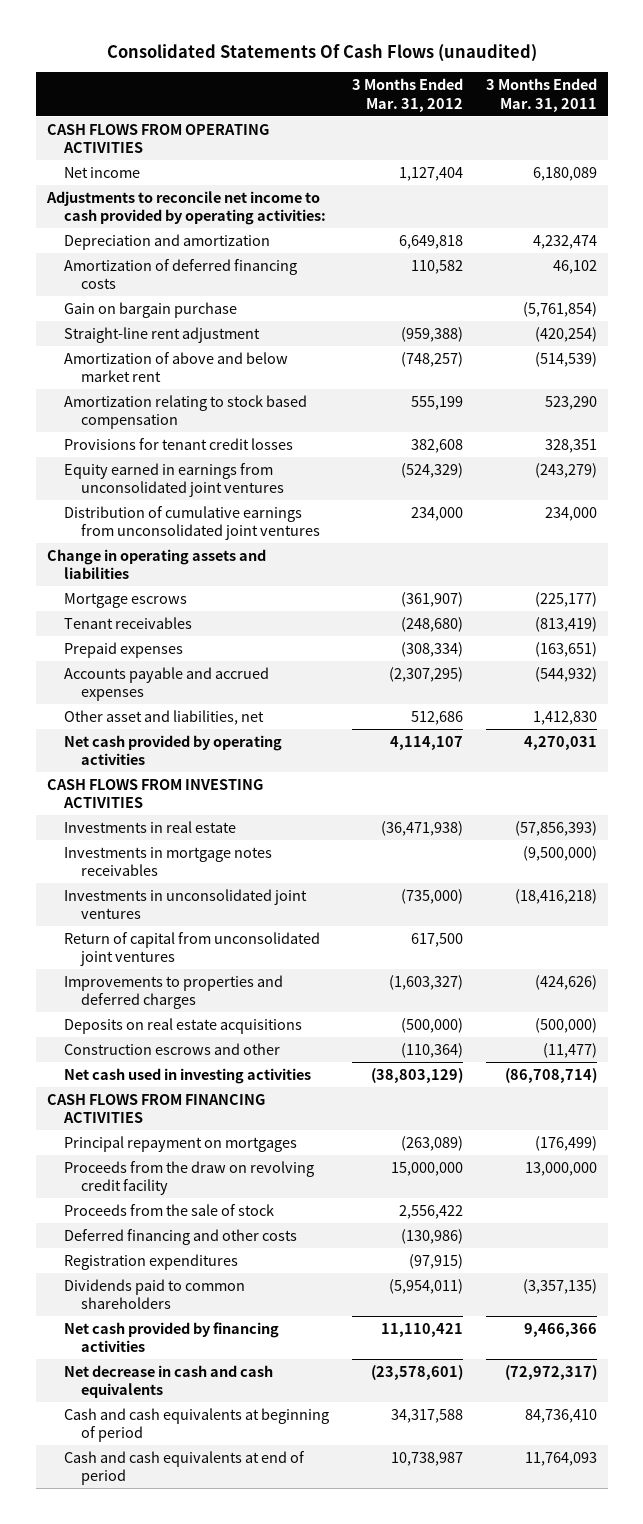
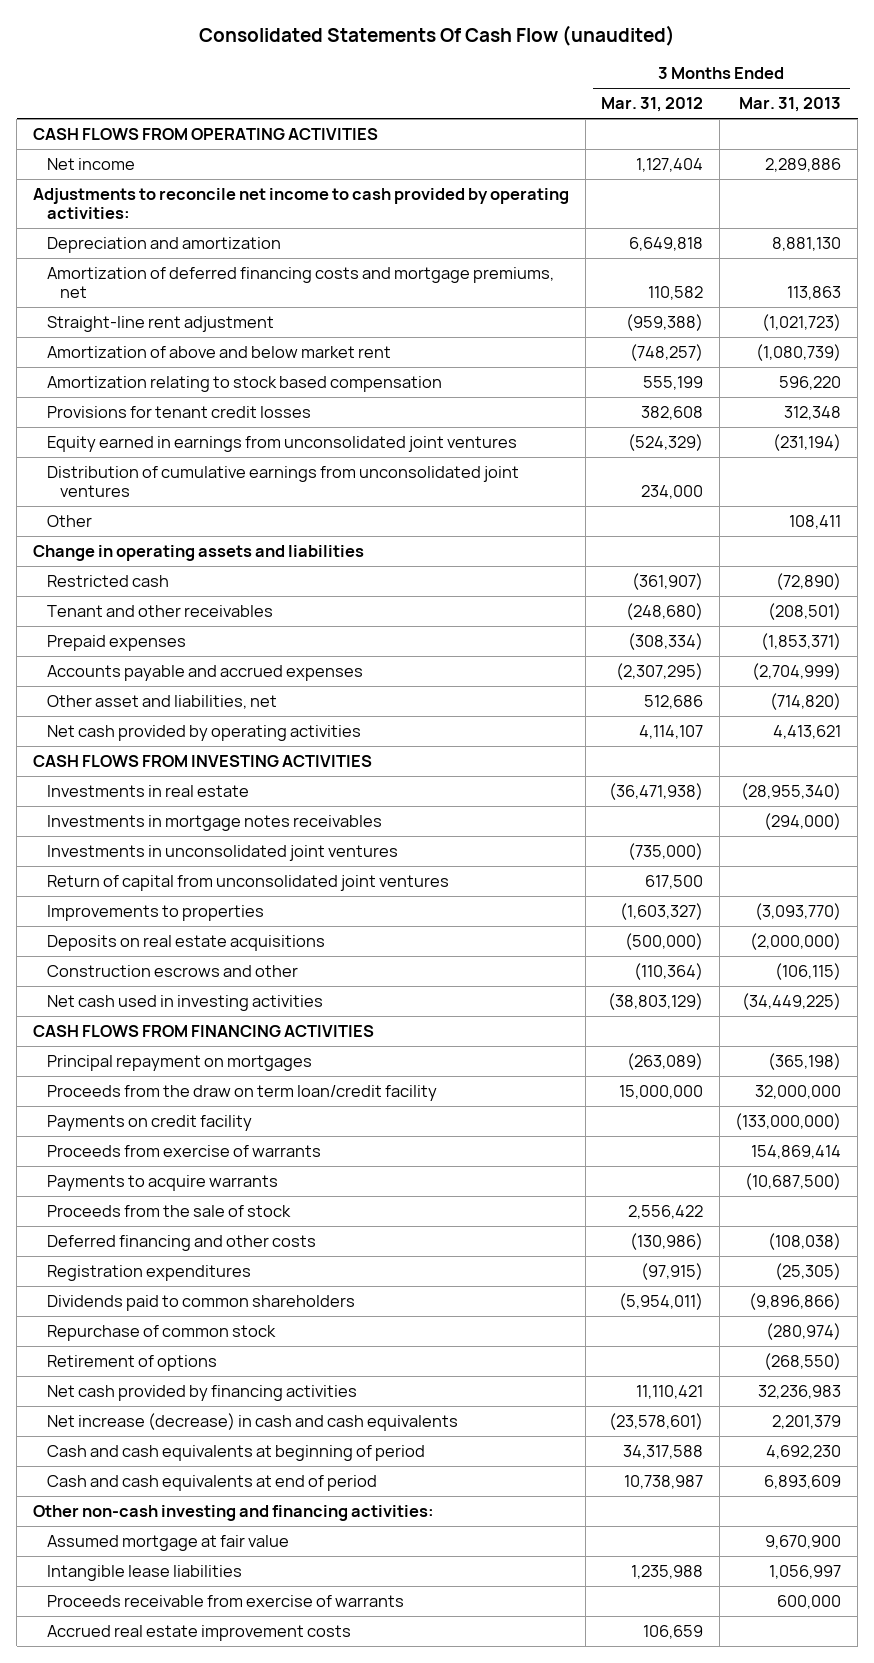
- Consolidated Statements Of Cash Flows (unaudited)
+ Consolidated Statements Of Cash Flow (unaudited)
- | 3 Months Ended Mar. 31, 2012 | 3 Months Ended Mar. 31, 2011
+ | 3 Months Ended Mar. 31, 2012 | 3 Months Ended Mar. 31, 2013
- Amortization of deferred financing costs | 110,582 | 46,102
- Gain on bargain purchase | | (5,761,854)
+ Amortization of deferred financing costs and mortgage premiums, net | 110,582 | 113,863
+ Other | | 108,411
- Mortgage escrows | (361,907) | (225,177)
- Tenant receivables | (248,680) | (813,419)
+ Restricted cash | (361,907) | (72,890)
+ Tenant and other receivables | (248,680) | (208,501)
- Improvements to properties and deferred charges | (1,603,327) | (424,626)
+ Improvements to properties | (1,603,327) | (3,093,770)
- Proceeds from the draw on revolving credit facility | 15,000,000 | 13,000,000
+ Proceeds from the draw on term loan/credit facility | 15,000,000 | 32,000,000
+ Payments on credit facility | | (133,000,000)
+ Proceeds from exercise of warrants | | 154,869,414
+ Payments to acquire warrants | | (10,687,500)
+ Repurchase of common stock | | (280,974)
+ Retirement of options | | (268,550)
- Net decrease in cash and cash equivalents | (23,578,601) | (72,972,317)
+ Net increase (decrease) in cash and cash equivalents | (23,578,601) | 2,201,379
+ Other non-cash investing and financing activities:
+ Assumed mortgage at fair value | | 9,670,900
+ Intangible lease liabilities | 1,235,988 | 1,056,997
+ Proceeds receivable from exercise of warrants | | 600,000
+ Accrued real estate improvement costs | 106,659 |

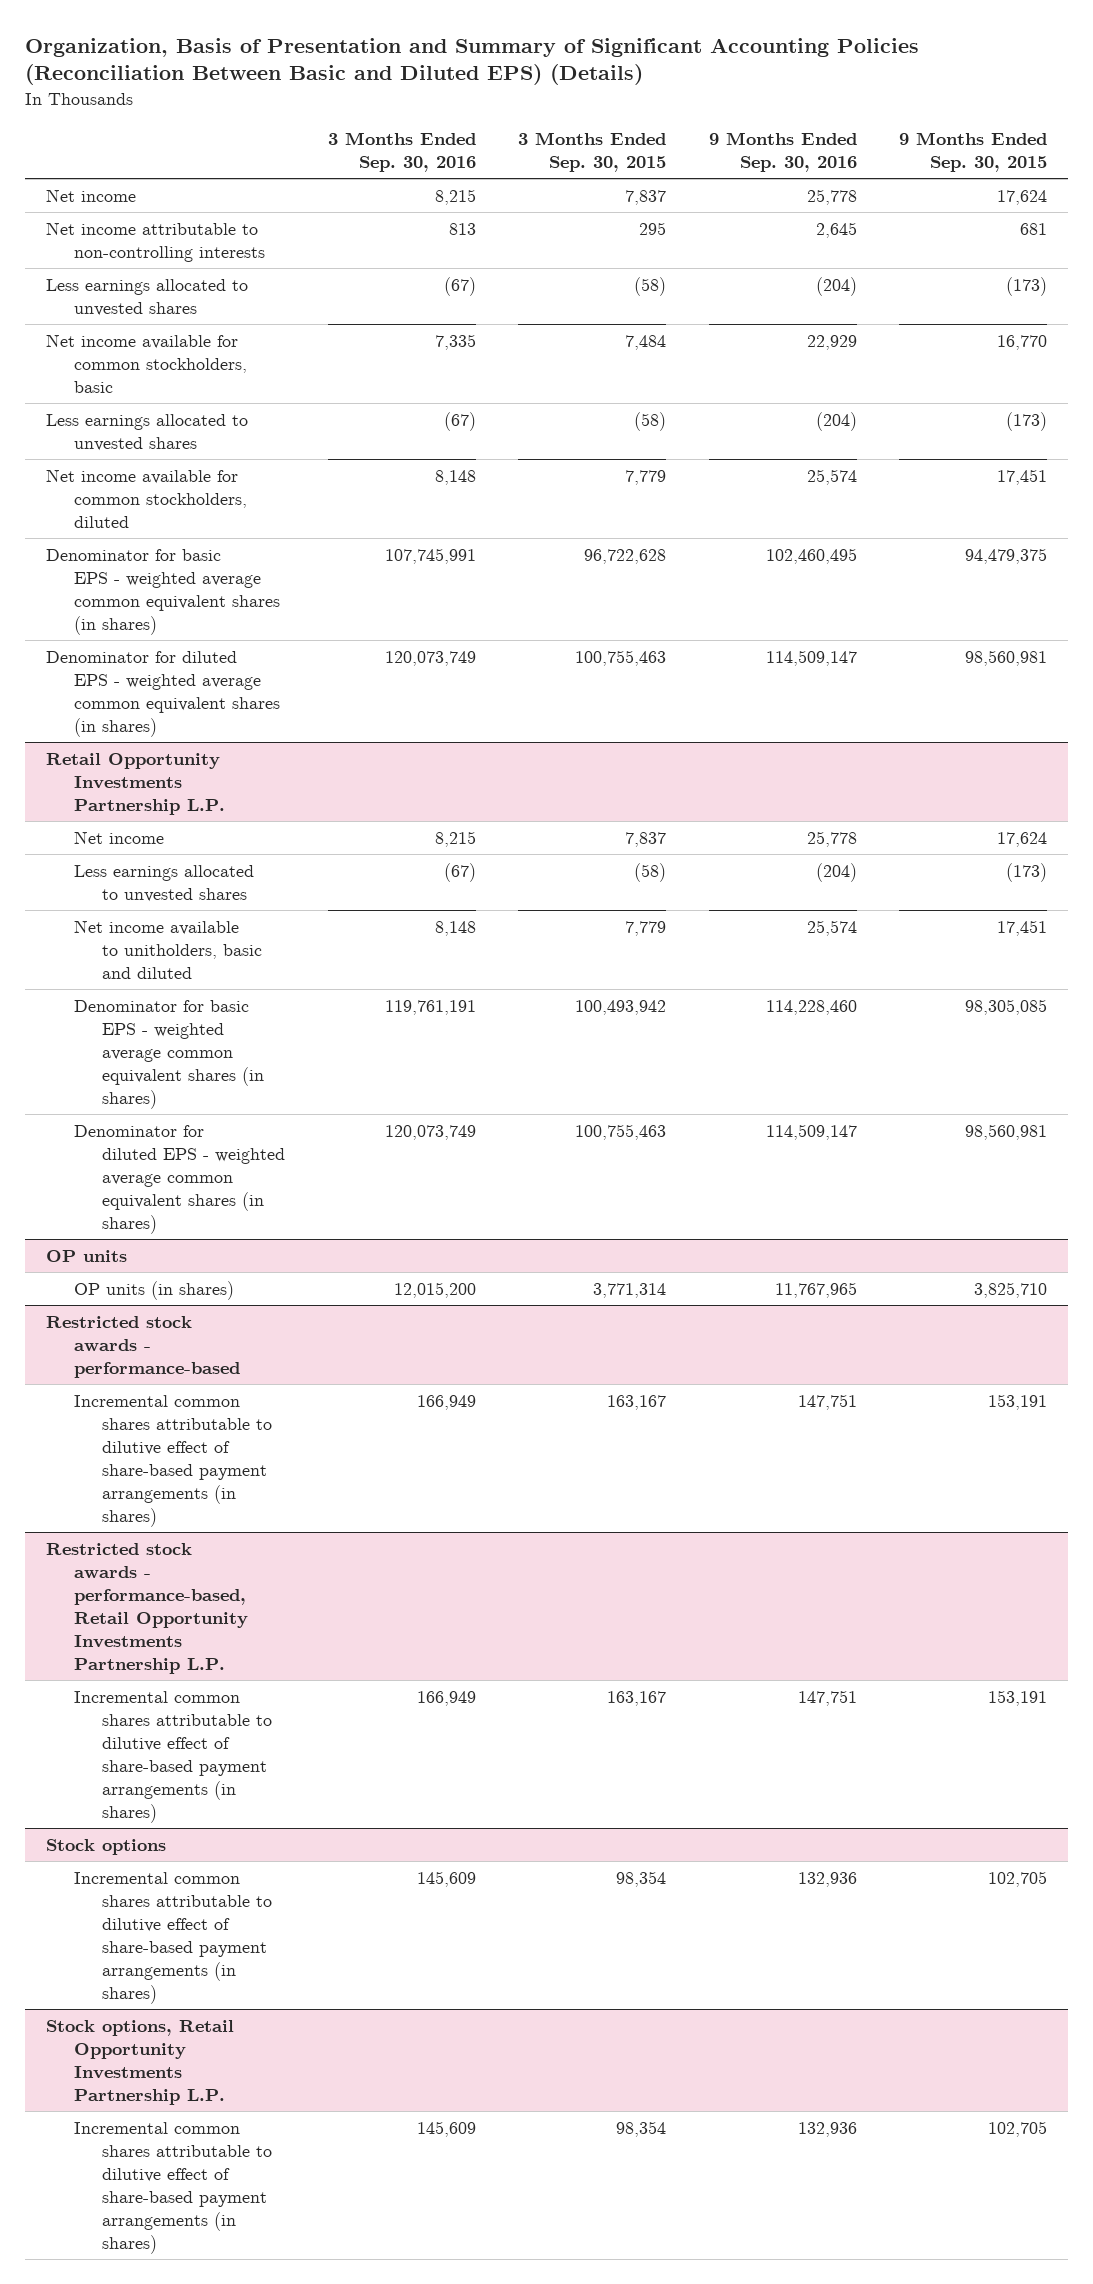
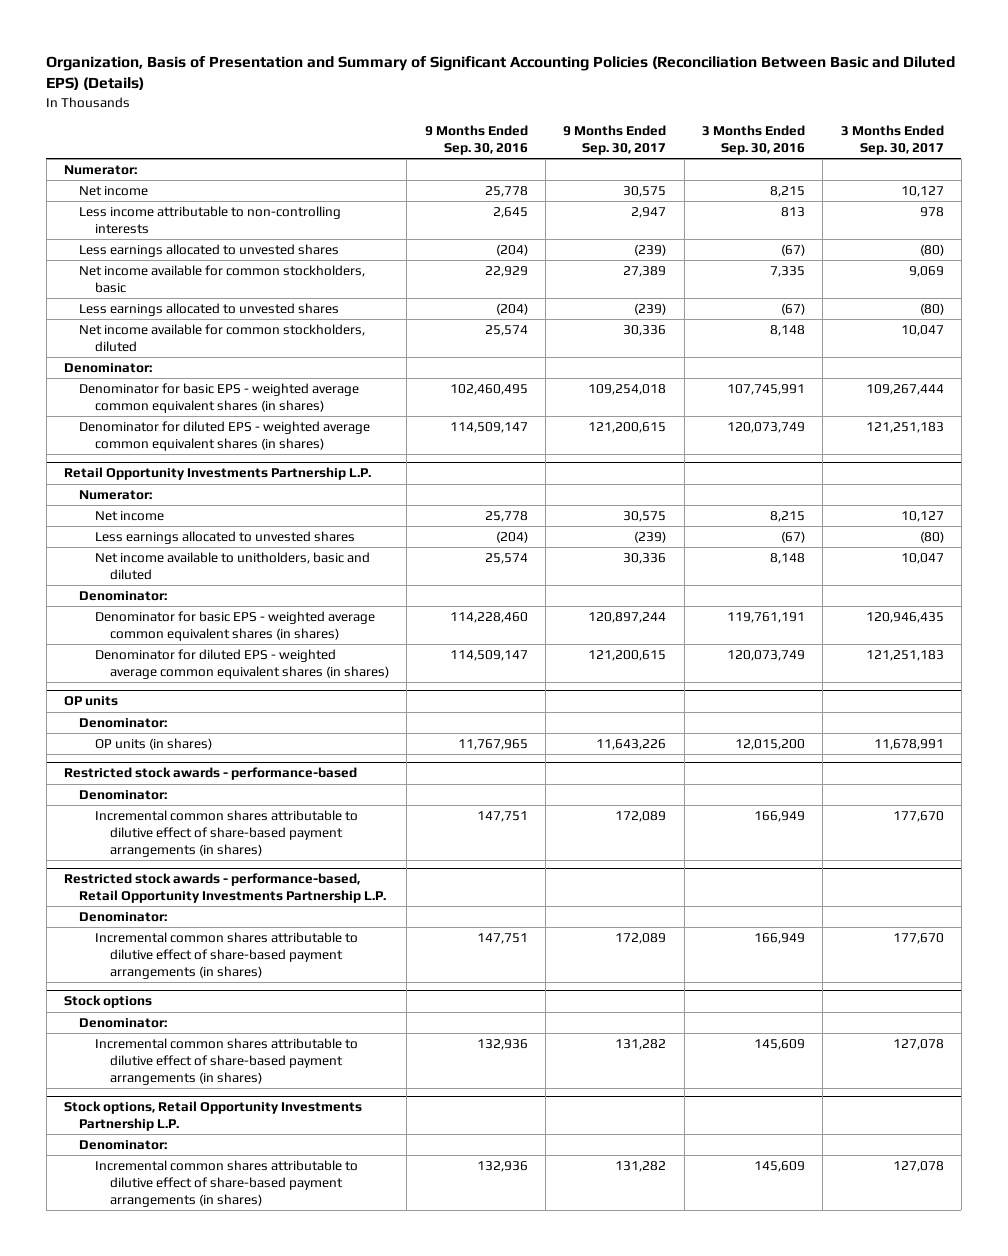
- | 3 Months Ended Sep. 30, 2016 | 3 Months Ended Sep. 30, 2015 | 9 Months Ended Sep. 30, 2016 | 9 Months Ended Sep. 30, 2015
+ | 9 Months Ended Sep. 30, 2016 | 9 Months Ended Sep. 30, 2017 | 3 Months Ended Sep. 30, 2016 | 3 Months Ended Sep. 30, 2017
+ Numerator:
- Net income attributable to non-controlling interests | 813 | 295 | 2,645 | 681
+ Less income attributable to non-controlling interests | 2,645 | 2,947 | 813 | 978
+ Denominator:
@ Retail Opportunity Investments Partnership L.P.
+ Numerator:
+ Denominator:
@ OP units
+ Denominator:
@ Restricted stock awards - performance-based
+ Denominator:
@ Restricted stock awards - performance-based, Retail Opportunity Investments Partnership L.P.
+ Denominator:
@ Stock options
+ Denominator:
@ Stock options, Retail Opportunity Investments Partnership L.P.
+ Denominator:

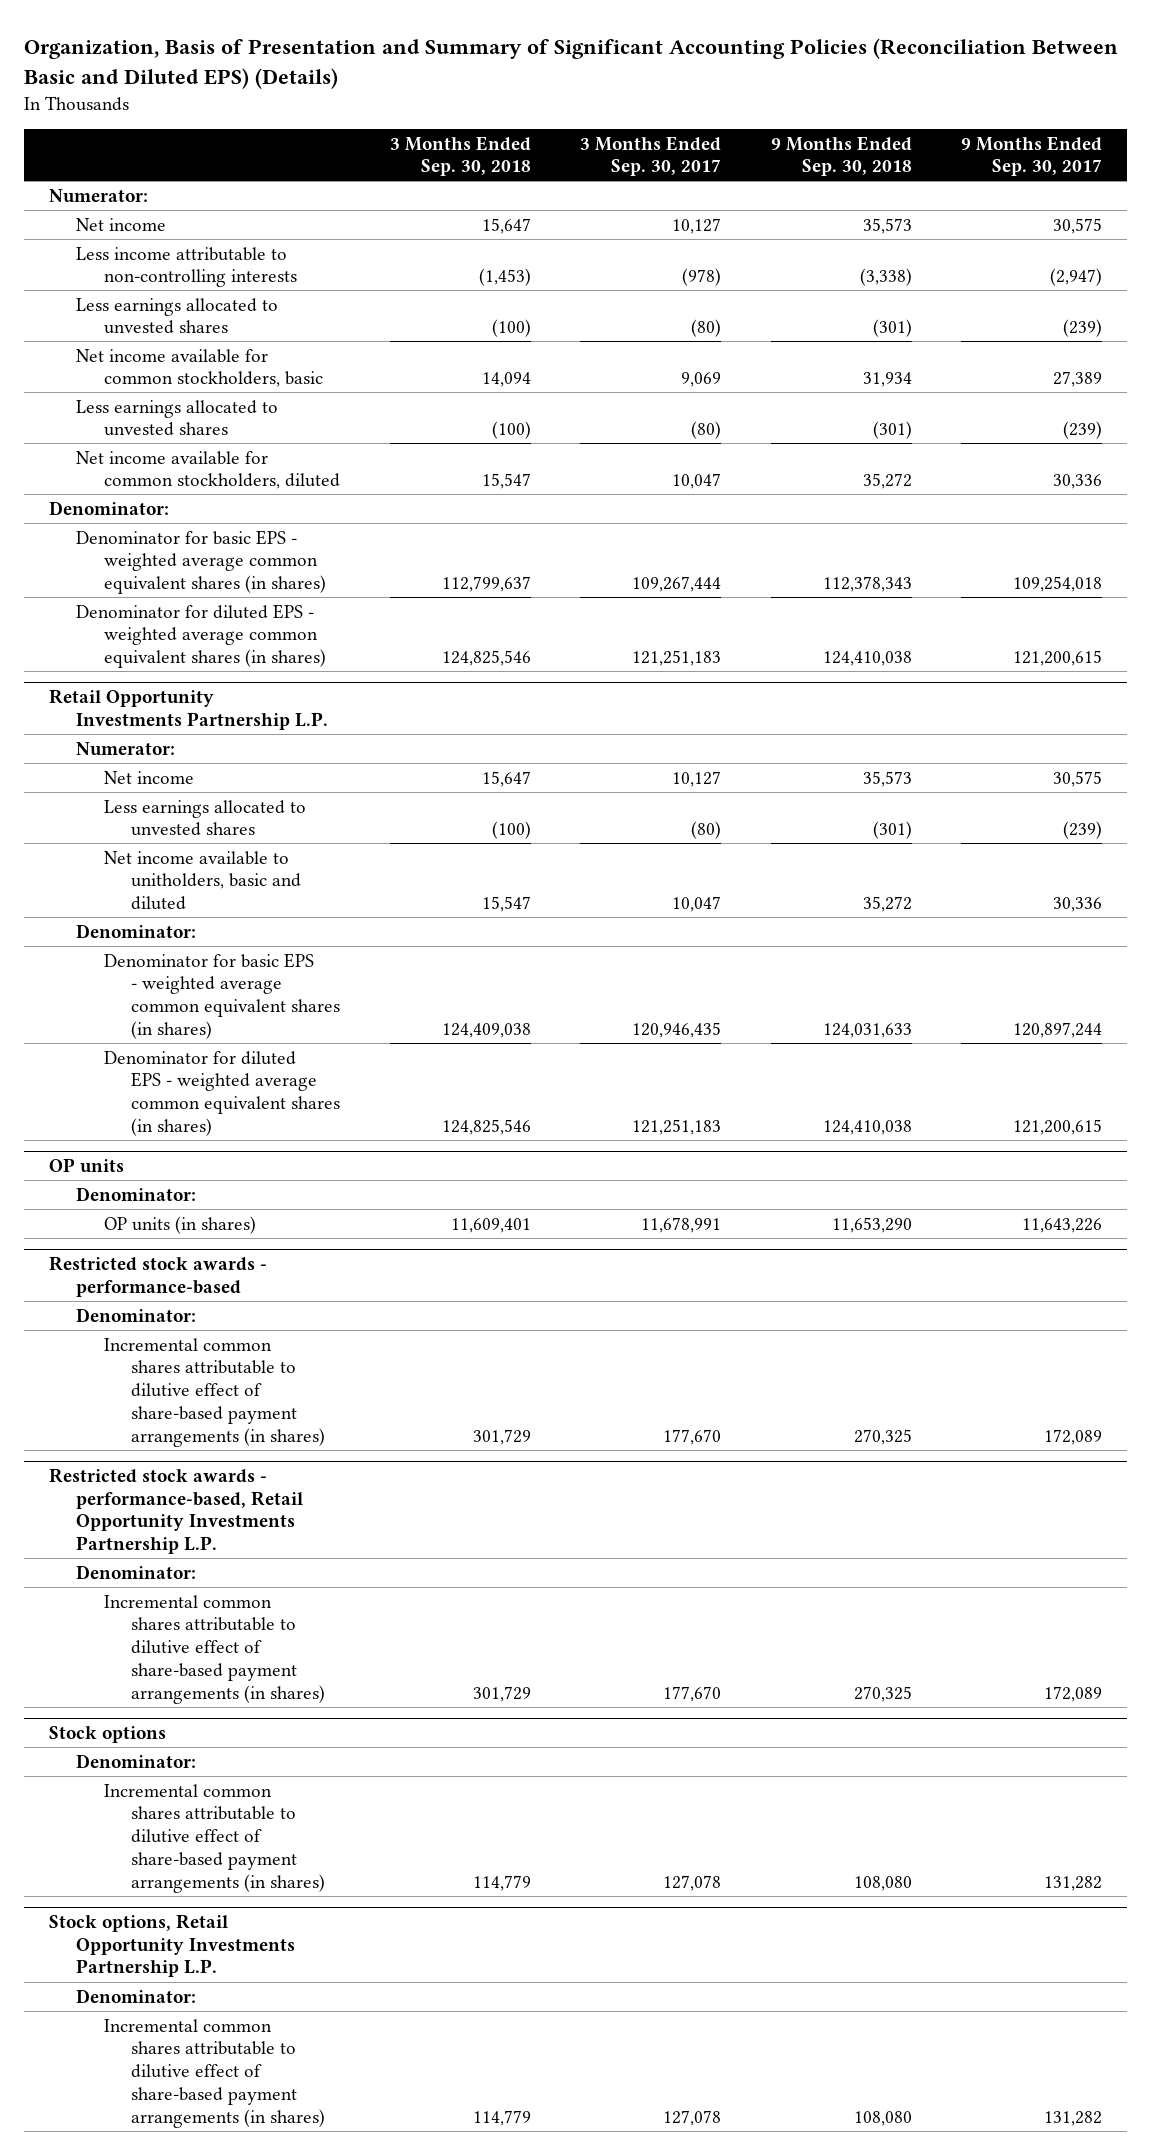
- | 9 Months Ended Sep. 30, 2016 | 9 Months Ended Sep. 30, 2017 | 3 Months Ended Sep. 30, 2016 | 3 Months Ended Sep. 30, 2017
+ | 3 Months Ended Sep. 30, 2018 | 3 Months Ended Sep. 30, 2017 | 9 Months Ended Sep. 30, 2018 | 9 Months Ended Sep. 30, 2017
- Less income attributable to non-controlling interests | 2,645 | 2,947 | 813 | 978
+ Less income attributable to non-controlling interests | (1,453) | (978) | (3,338) | (2,947)

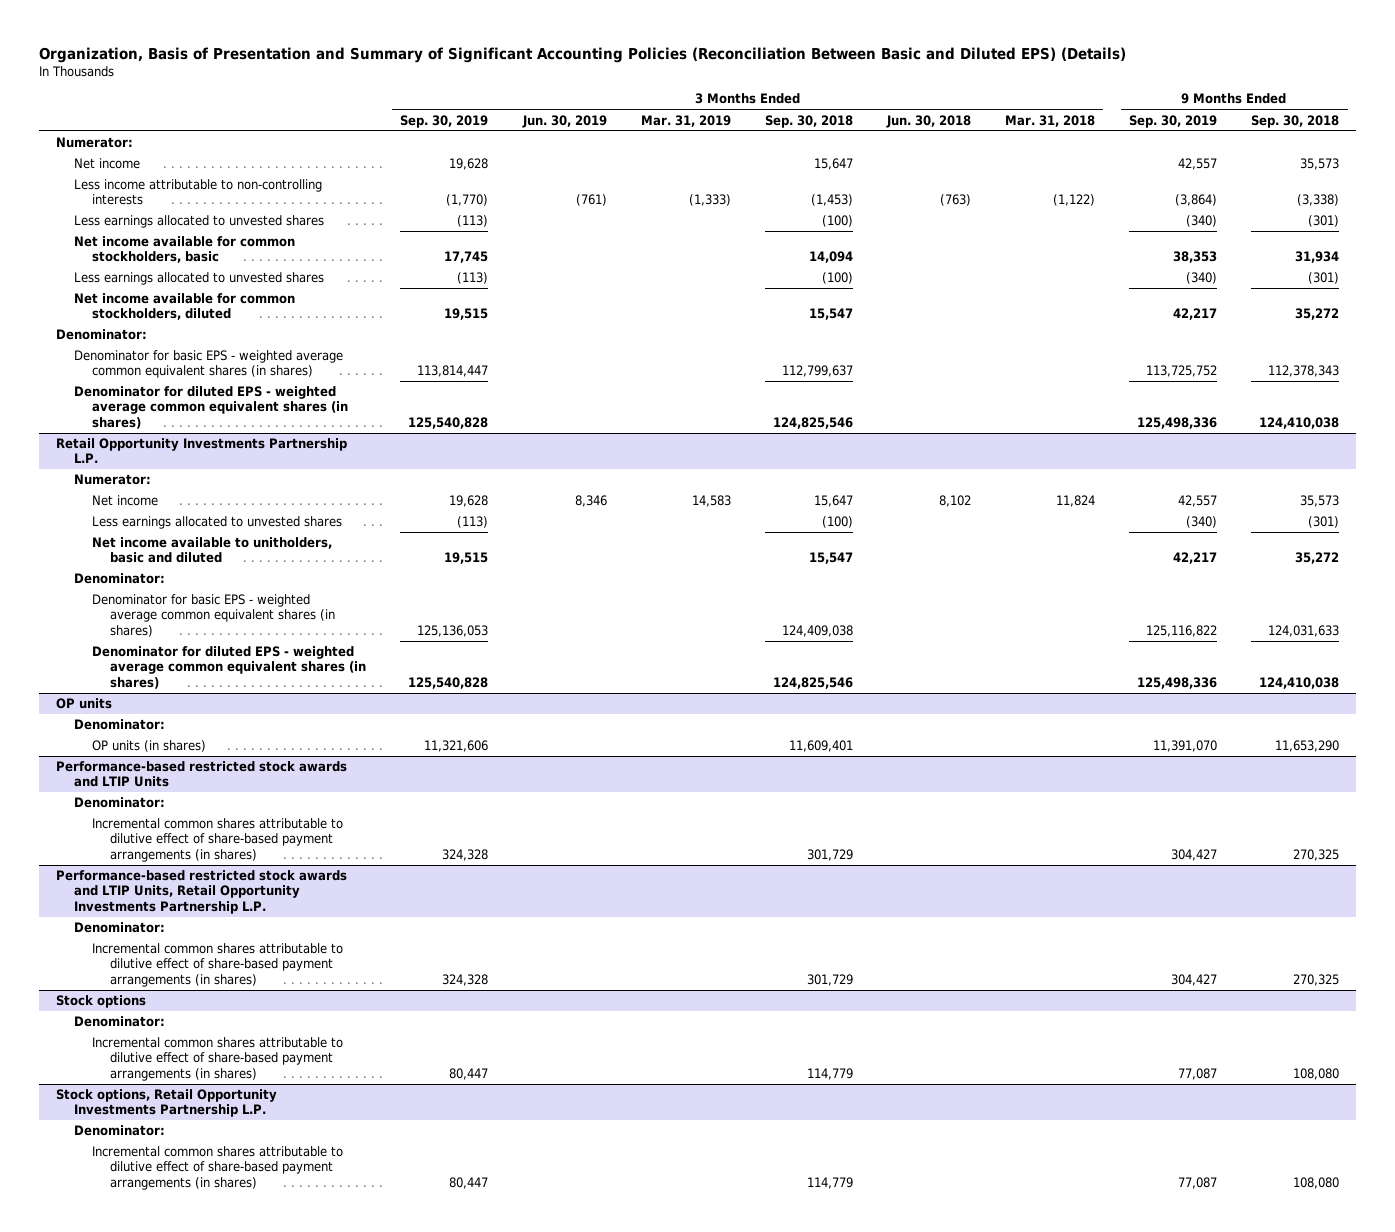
- | 3 Months Ended Sep. 30, 2018 | 3 Months Ended Sep. 30, 2017 | 9 Months Ended Sep. 30, 2018 | 9 Months Ended Sep. 30, 2017
+ | 3 Months Ended Sep. 30, 2019 | 3 Months Ended Jun. 30, 2019 | 3 Months Ended Mar. 31, 2019 | 3 Months Ended Sep. 30, 2018 | 3 Months Ended Jun. 30, 2018 | 3 Months Ended Mar. 31, 2018 | 9 Months Ended Sep. 30, 2019 | 9 Months Ended Sep. 30, 2018
- Restricted stock awards - performance-based
+ Performance-based restricted stock awards and LTIP Units
- Restricted stock awards - performance-based, Retail Opportunity Investments Partnership L.P.
+ Performance-based restricted stock awards and LTIP Units, Retail Opportunity Investments Partnership L.P.

